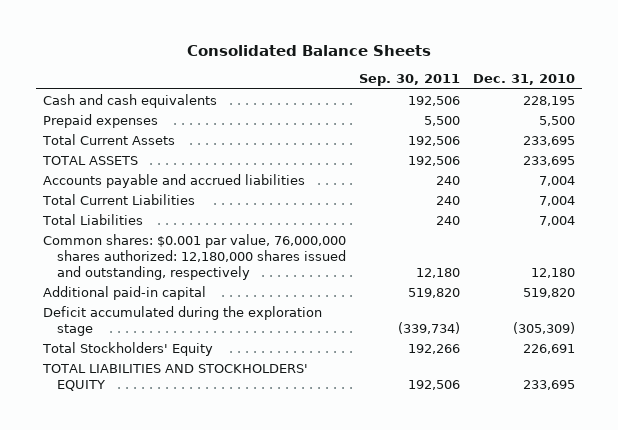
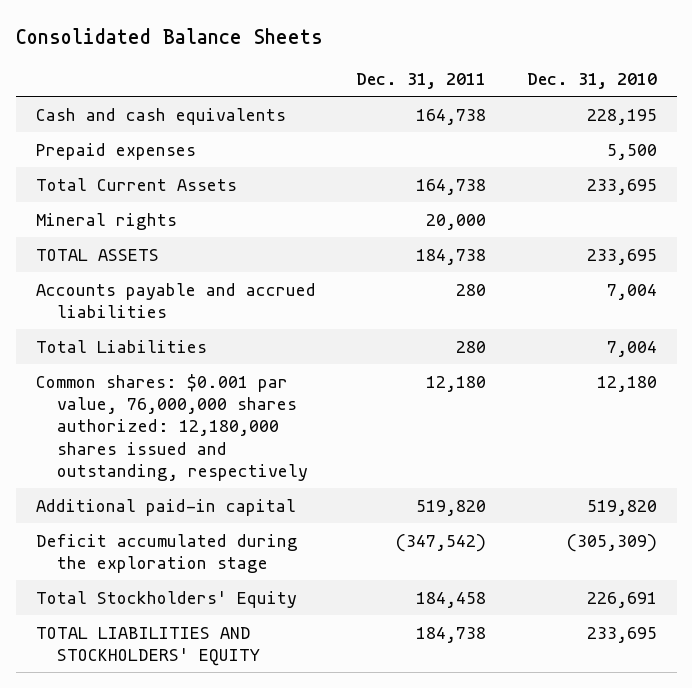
- | Sep. 30, 2011 | Dec. 31, 2010
+ | Dec. 31, 2011 | Dec. 31, 2010
+ Mineral rights | 20,000 |
- Total Current Liabilities | 240 | 7,004

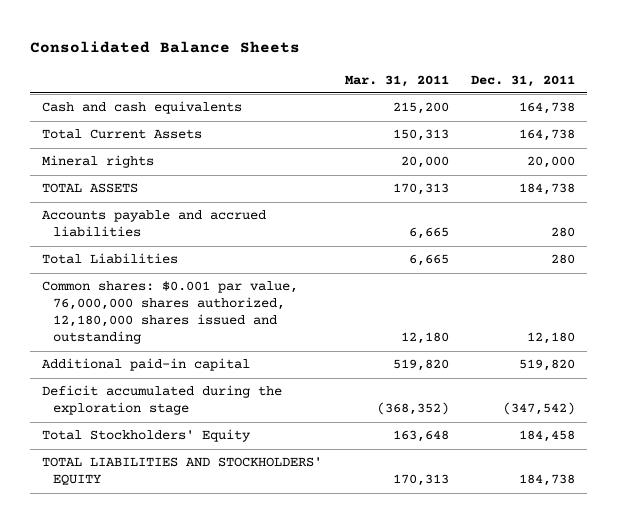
- | Dec. 31, 2011 | Dec. 31, 2010
+ | Mar. 31, 2011 | Dec. 31, 2011
- Prepaid expenses | | 5,500
- Common shares: $0.001 par value, 76,000,000 shares authorized: 12,180,000 shares issued and outstanding, respectively | 12,180 | 12,180
+ Common shares: $0.001 par value, 76,000,000 shares authorized, 12,180,000 shares issued and outstanding | 12,180 | 12,180

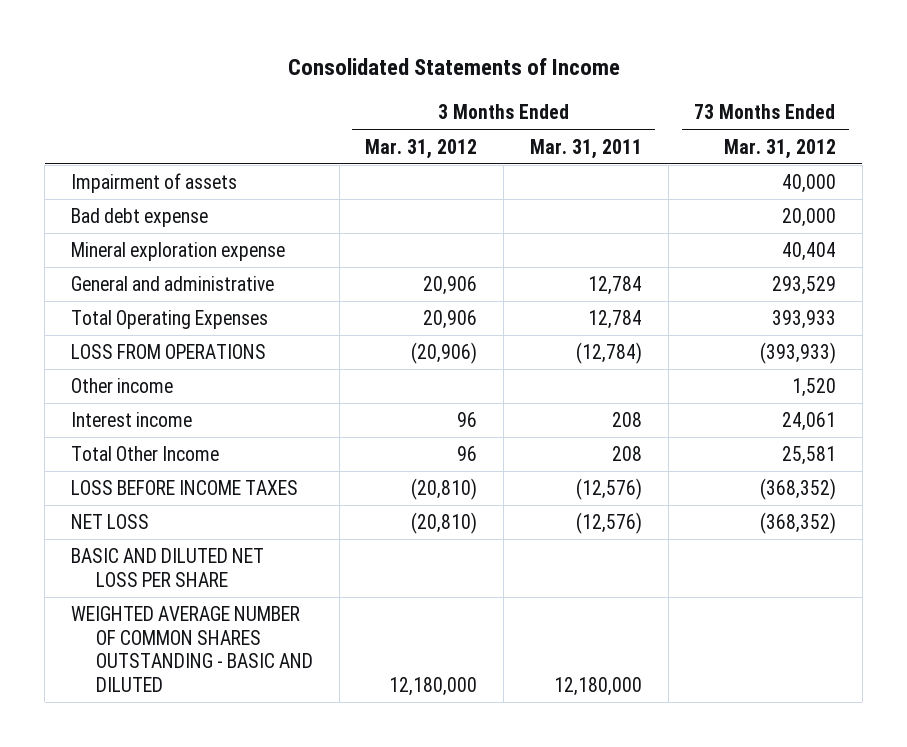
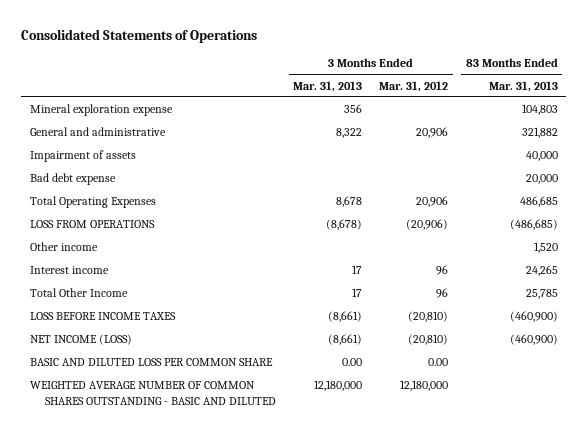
- Consolidated Statements of Income
+ Consolidated Statements of Operations
- | 3 Months Ended Mar. 31, 2012 | 3 Months Ended Mar. 31, 2011 | 73 Months Ended Mar. 31, 2012
+ | 3 Months Ended Mar. 31, 2013 | 3 Months Ended Mar. 31, 2012 | 83 Months Ended Mar. 31, 2013
moved down: Impairment of assets | | | 40,000
moved down: Bad debt expense | | | 20,000
- NET LOSS | (20,810) | (12,576) | (368,352)
- BASIC AND DILUTED NET LOSS PER SHARE
+ NET INCOME (LOSS) | (8,661) | (20,810) | (460,900)
+ BASIC AND DILUTED LOSS PER COMMON SHARE | 0.00 | 0.00 |

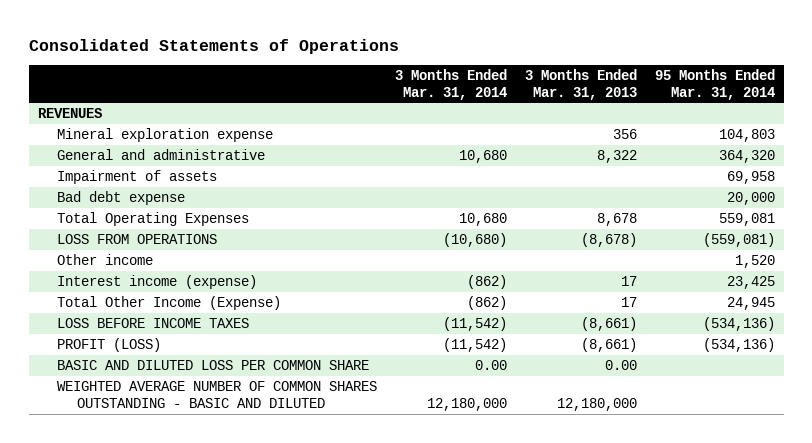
- | 3 Months Ended Mar. 31, 2013 | 3 Months Ended Mar. 31, 2012 | 83 Months Ended Mar. 31, 2013
+ | 3 Months Ended Mar. 31, 2014 | 3 Months Ended Mar. 31, 2013 | 95 Months Ended Mar. 31, 2014
+ REVENUES
- Interest income | 17 | 96 | 24,265
- Total Other Income | 17 | 96 | 25,785
+ Interest income (expense) | (862) | 17 | 23,425
+ Total Other Income (Expense) | (862) | 17 | 24,945
- NET INCOME (LOSS) | (8,661) | (20,810) | (460,900)
+ PROFIT (LOSS) | (11,542) | (8,661) | (534,136)

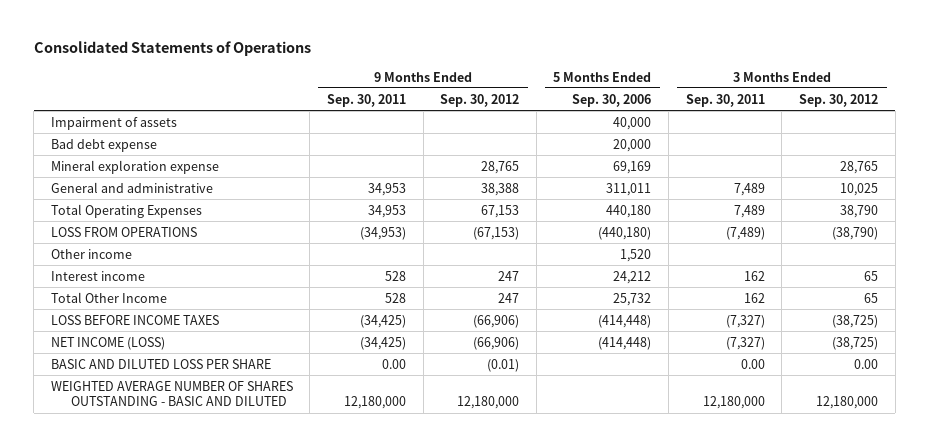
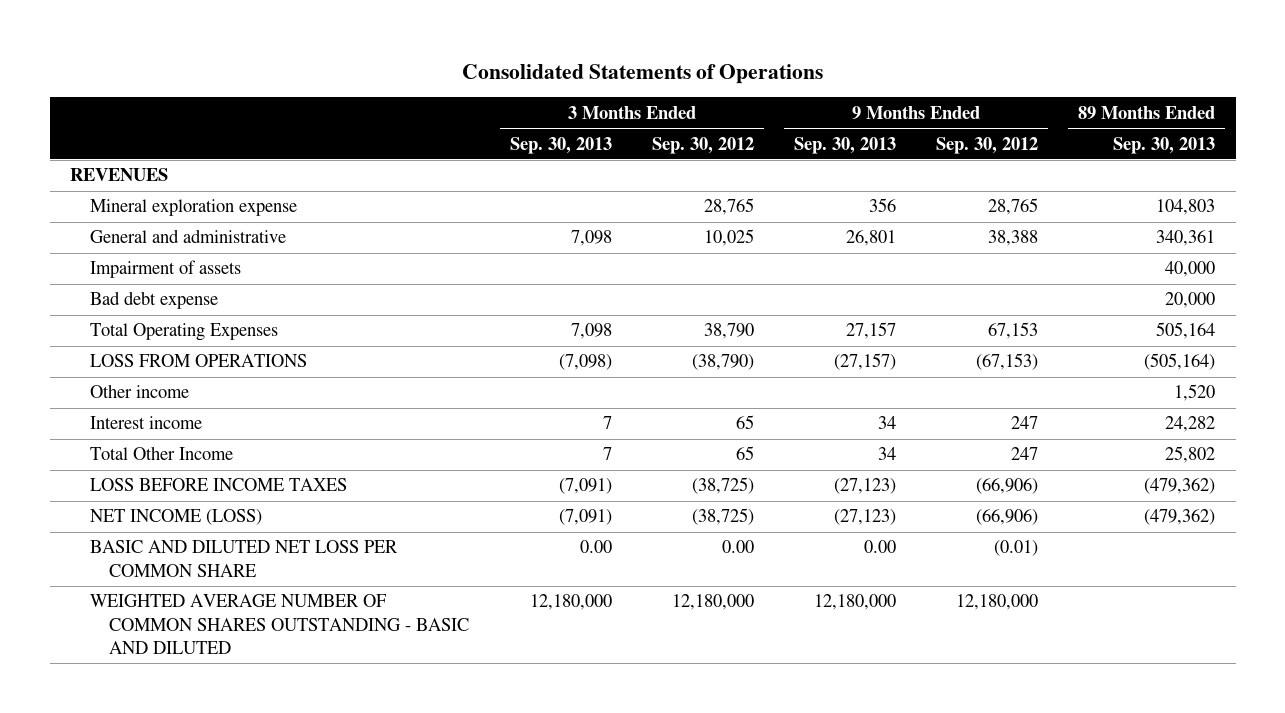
- | 9 Months Ended Sep. 30, 2011 | 9 Months Ended Sep. 30, 2012 | 5 Months Ended Sep. 30, 2006 | 3 Months Ended Sep. 30, 2011 | 3 Months Ended Sep. 30, 2012
+ | 3 Months Ended Sep. 30, 2013 | 3 Months Ended Sep. 30, 2012 | 9 Months Ended Sep. 30, 2013 | 9 Months Ended Sep. 30, 2012 | 89 Months Ended Sep. 30, 2013
+ REVENUES
moved down: Impairment of assets | | | | | 40,000
moved down: Bad debt expense | | | | | 20,000
- BASIC AND DILUTED LOSS PER SHARE | 0.00 | (0.01) | | 0.00 | 0.00
- WEIGHTED AVERAGE NUMBER OF SHARES OUTSTANDING - BASIC AND DILUTED | 12,180,000 | 12,180,000 | | 12,180,000 | 12,180,000
+ BASIC AND DILUTED NET LOSS PER COMMON SHARE | 0.00 | 0.00 | 0.00 | (0.01) |
+ WEIGHTED AVERAGE NUMBER OF COMMON SHARES OUTSTANDING - BASIC AND DILUTED | 12,180,000 | 12,180,000 | 12,180,000 | 12,180,000 |

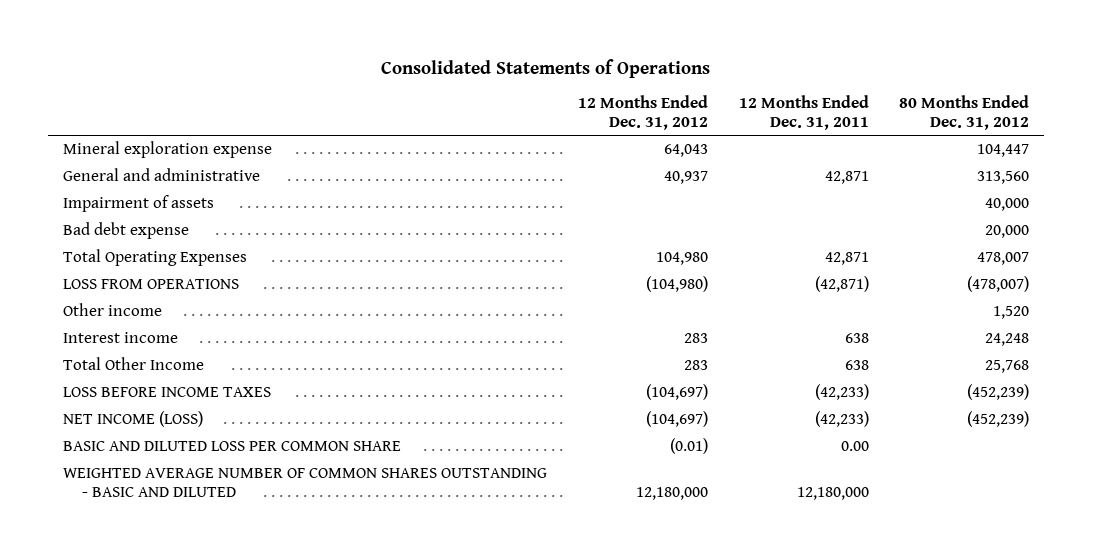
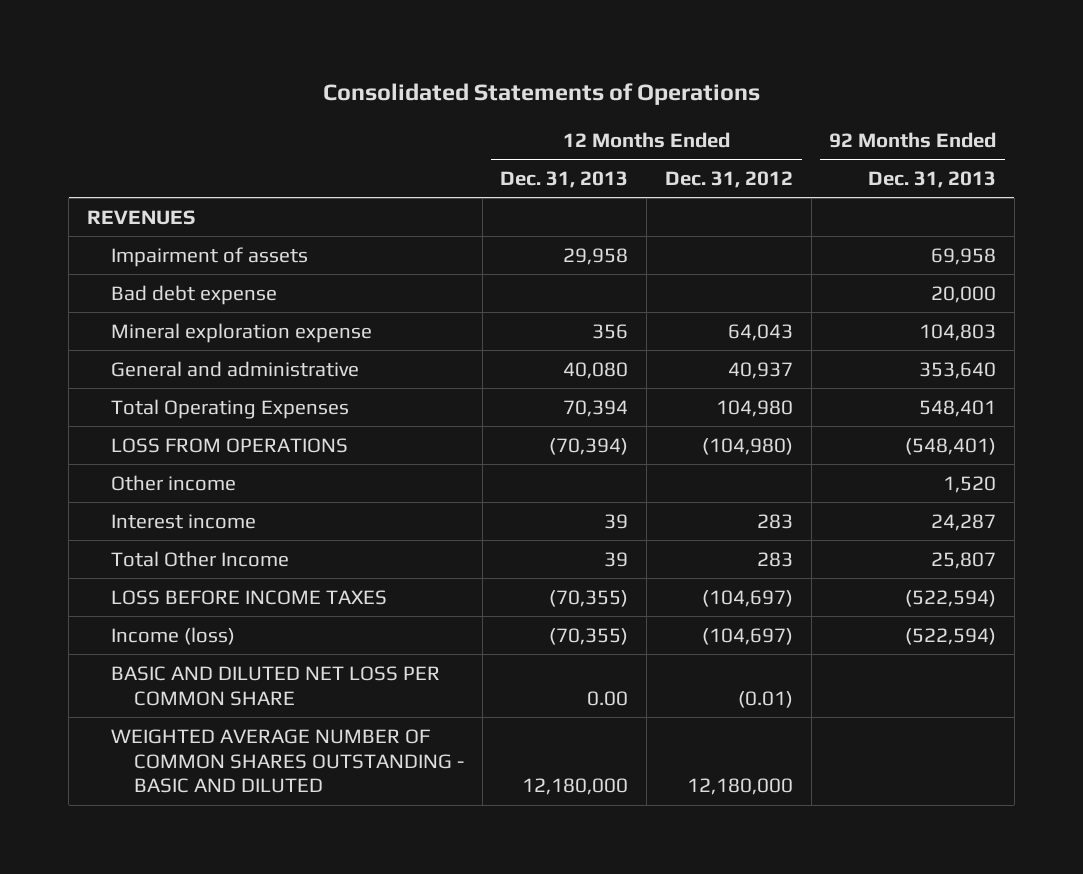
- | 12 Months Ended Dec. 31, 2012 | 12 Months Ended Dec. 31, 2011 | 80 Months Ended Dec. 31, 2012
+ | 12 Months Ended Dec. 31, 2013 | 12 Months Ended Dec. 31, 2012 | 92 Months Ended Dec. 31, 2013
+ REVENUES
moved down: Mineral exploration expense | 356 | 64,043 | 104,803
moved down: General and administrative | 40,080 | 40,937 | 353,640
- NET INCOME (LOSS) | (104,697) | (42,233) | (452,239)
- BASIC AND DILUTED LOSS PER COMMON SHARE | (0.01) | 0.00 |
+ Income (loss) | (70,355) | (104,697) | (522,594)
+ BASIC AND DILUTED NET LOSS PER COMMON SHARE | 0.00 | (0.01) |

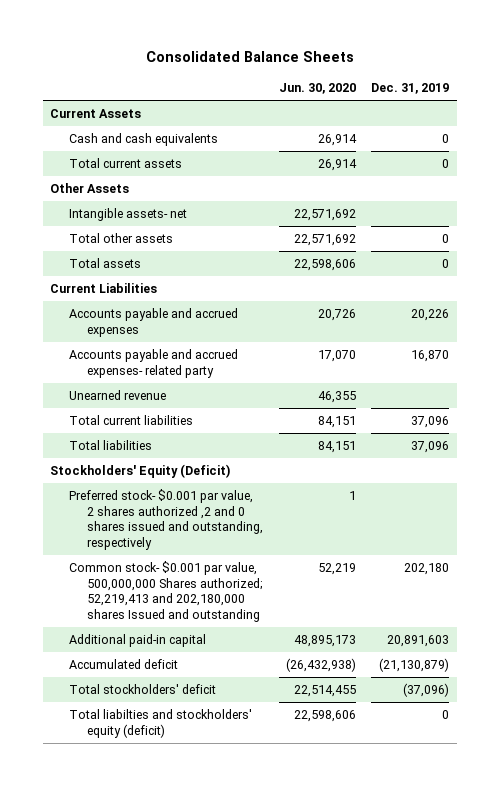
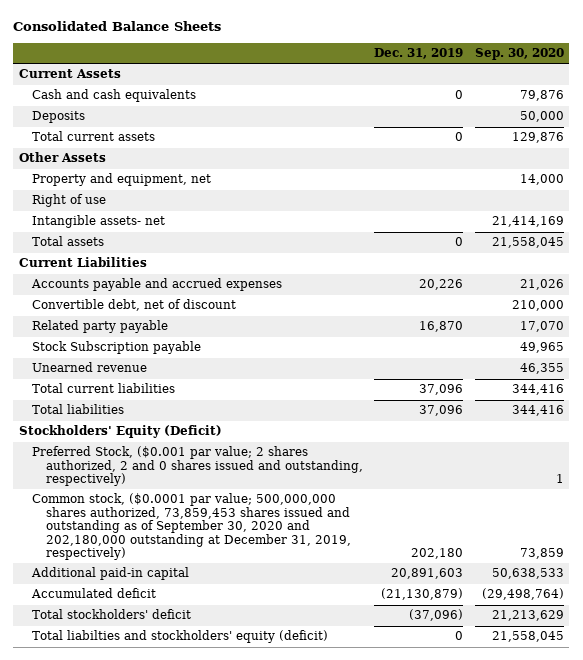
- | Jun. 30, 2020 | Dec. 31, 2019
+ | Dec. 31, 2019 | Sep. 30, 2020
+ Deposits | | 50,000
+ Property and equipment, net | | 14,000
+ Right of use
- Total other assets | 22,571,692 | 0
- Accounts payable and accrued expenses- related party | 17,070 | 16,870
+ Convertible debt, net of discount | | 210,000
+ Related party payable | 16,870 | 17,070
+ Stock Subscription payable | | 49,965
- Preferred stock- $0.001 par value, 2 shares authorized ,2 and 0 shares issued and outstanding, respectively | 1 |
- Common stock- $0.001 par value, 500,000,000 Shares authorized; 52,219,413 and 202,180,000 shares Issued and outstanding | 52,219 | 202,180
+ Preferred Stock, ($0.001 par value; 2 shares authorized, 2 and 0 shares issued and outstanding, respectively) | | 1
+ Common stock, ($0.0001 par value; 500,000,000 shares authorized, 73,859,453 shares issued and outstanding as of September 30, 2020 and 202,180,000 outstanding at December 31, 2019, respectively) | 202,180 | 73,859

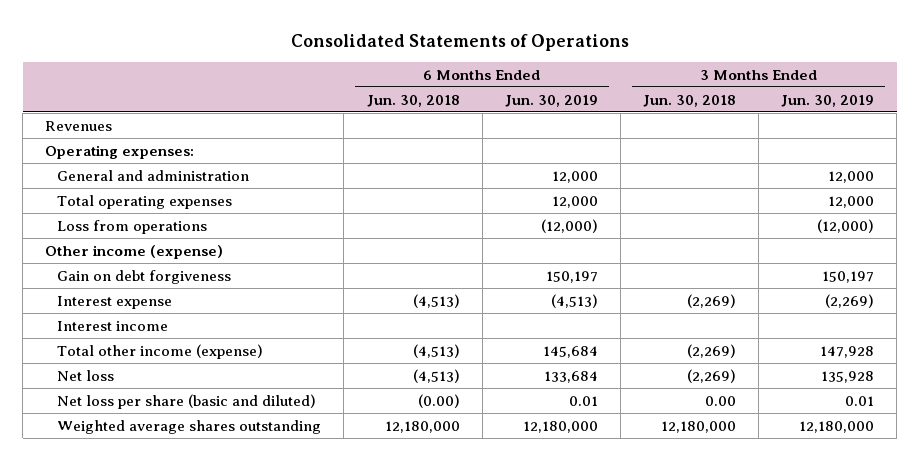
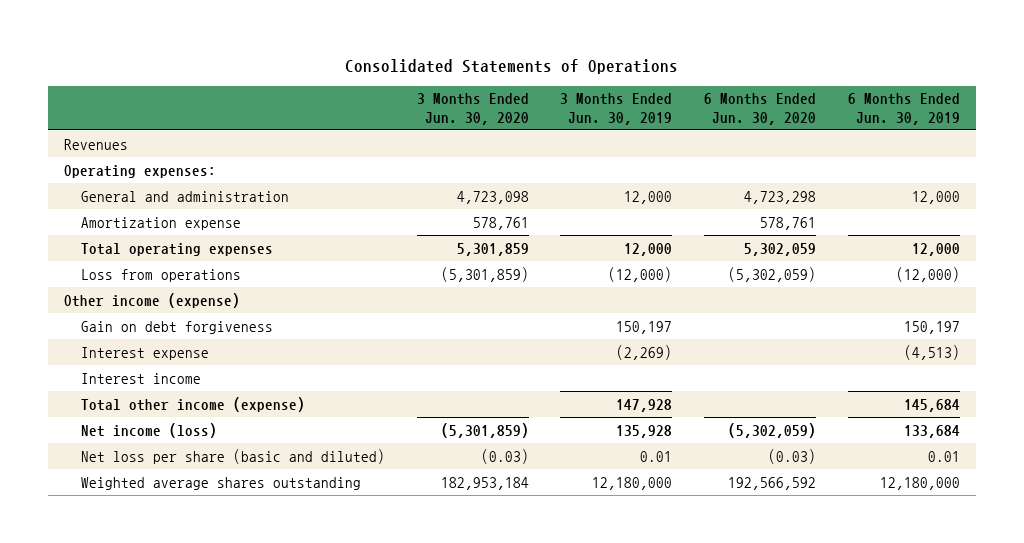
- | 6 Months Ended Jun. 30, 2018 | 6 Months Ended Jun. 30, 2019 | 3 Months Ended Jun. 30, 2018 | 3 Months Ended Jun. 30, 2019
+ | 3 Months Ended Jun. 30, 2020 | 3 Months Ended Jun. 30, 2019 | 6 Months Ended Jun. 30, 2020 | 6 Months Ended Jun. 30, 2019
+ Amortization expense | 578,761 | | 578,761 |
- Net loss | (4,513) | 133,684 | (2,269) | 135,928
+ Net income (loss) | (5,301,859) | 135,928 | (5,302,059) | 133,684

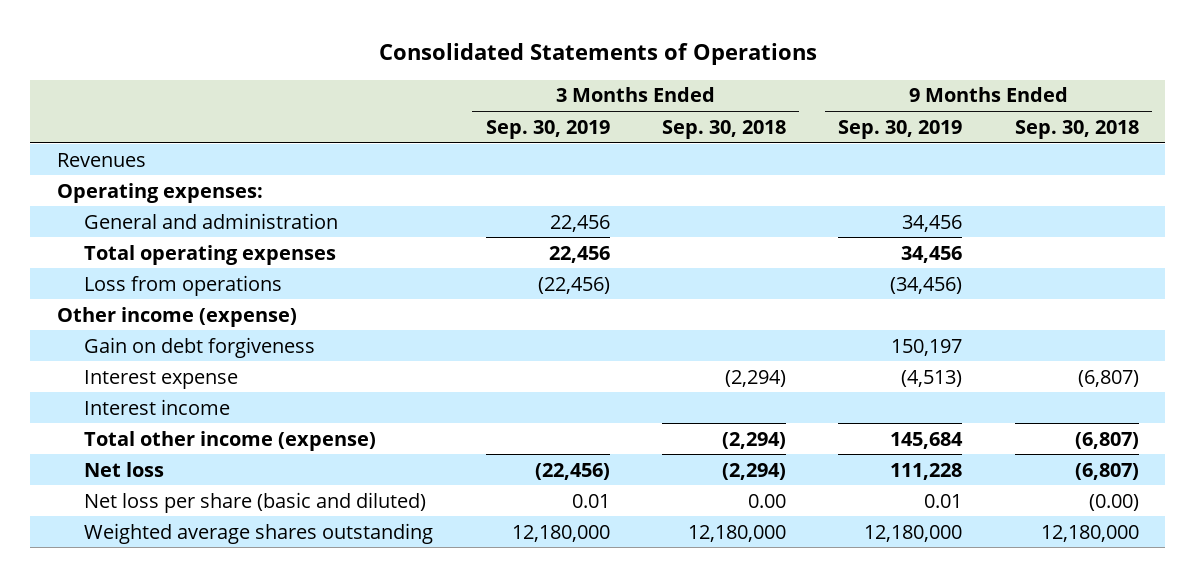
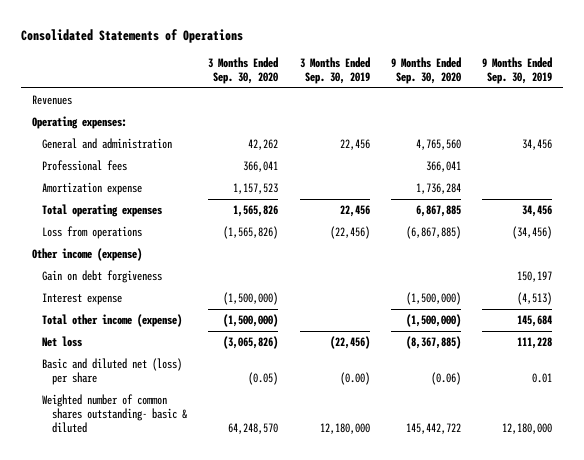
- | 3 Months Ended Sep. 30, 2019 | 3 Months Ended Sep. 30, 2018 | 9 Months Ended Sep. 30, 2019 | 9 Months Ended Sep. 30, 2018
+ | 3 Months Ended Sep. 30, 2020 | 3 Months Ended Sep. 30, 2019 | 9 Months Ended Sep. 30, 2020 | 9 Months Ended Sep. 30, 2019
+ Professional fees | 366,041 | | 366,041 |
+ Amortization expense | 1,157,523 | | 1,736,284 |
- Interest income
- Net loss per share (basic and diluted) | 0.01 | 0.00 | 0.01 | (0.00)
- Weighted average shares outstanding | 12,180,000 | 12,180,000 | 12,180,000 | 12,180,000
+ Basic and diluted net (loss) per share | (0.05) | (0.00) | (0.06) | 0.01
+ Weighted number of common shares outstanding- basic & diluted | 64,248,570 | 12,180,000 | 145,442,722 | 12,180,000

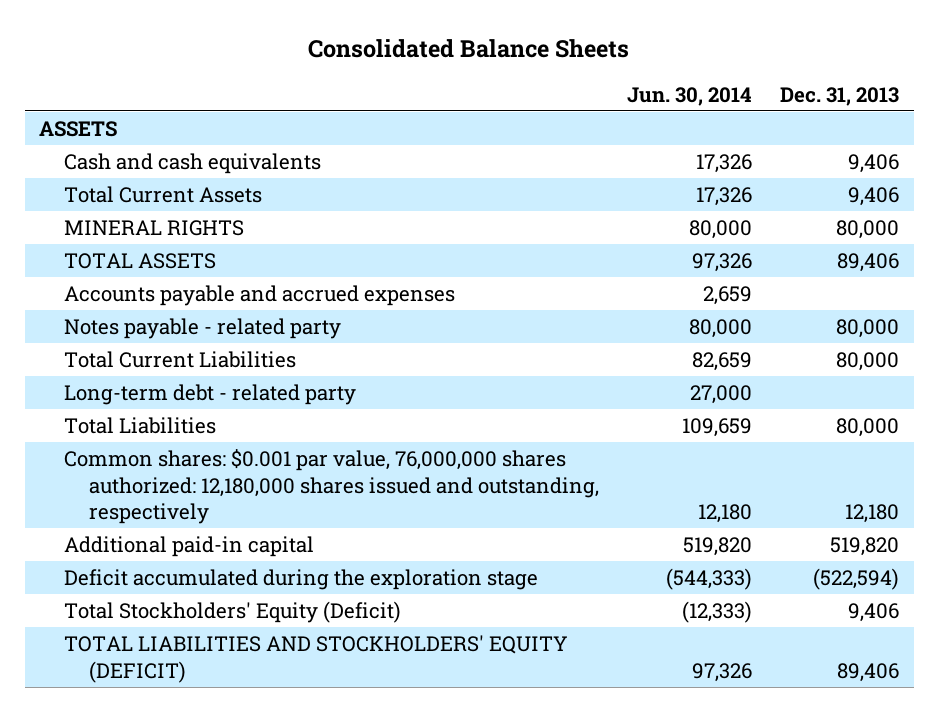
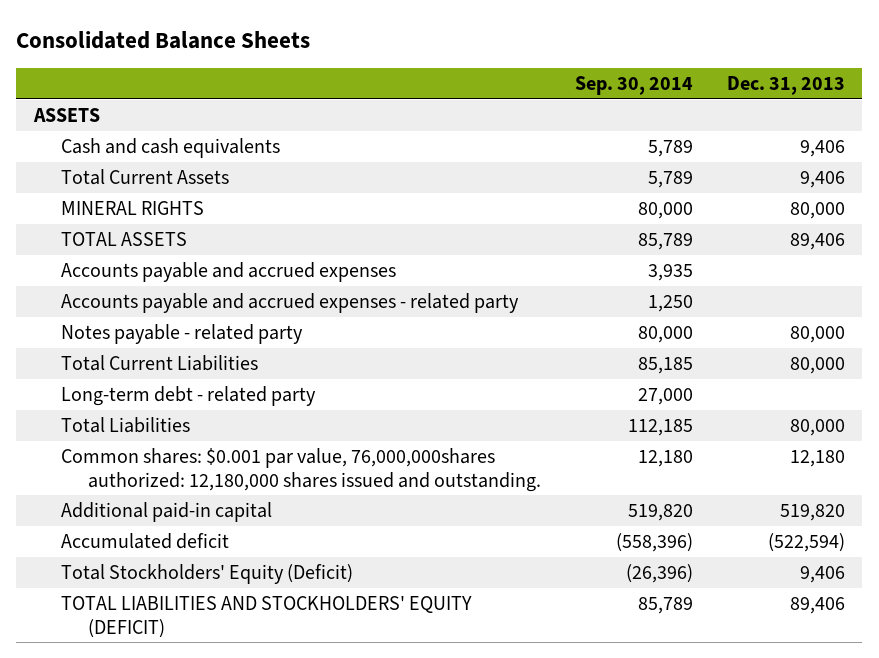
- | Jun. 30, 2014 | Dec. 31, 2013
+ | Sep. 30, 2014 | Dec. 31, 2013
+ Accounts payable and accrued expenses - related party | 1,250 |
- Common shares: $0.001 par value, 76,000,000 shares authorized: 12,180,000 shares issued and outstanding, respectively | 12,180 | 12,180
+ Common shares: $0.001 par value, 76,000,000shares authorized: 12,180,000 shares issued and outstanding. | 12,180 | 12,180
- Deficit accumulated during the exploration stage | (544,333) | (522,594)
+ Accumulated deficit | (558,396) | (522,594)

